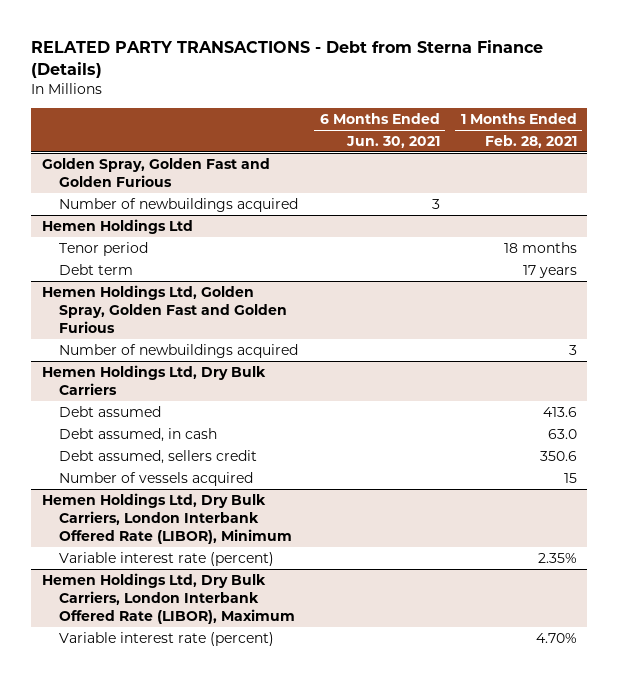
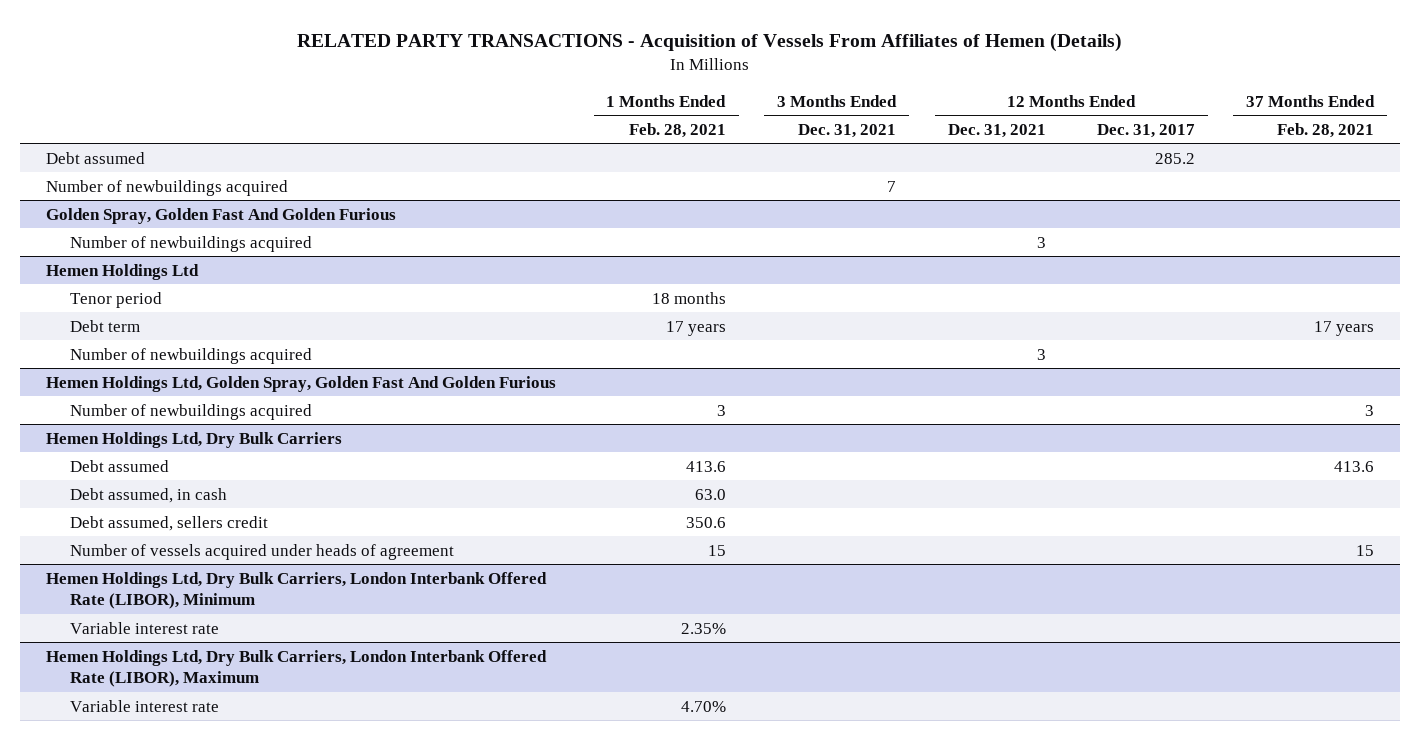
- RELATED PARTY TRANSACTIONS - Debt from Sterna Finance (Details)
+ RELATED PARTY TRANSACTIONS - Acquisition of Vessels From Affiliates of Hemen (Details)
- | 6 Months Ended Jun. 30, 2021 | 1 Months Ended Feb. 28, 2021
+ | 1 Months Ended Feb. 28, 2021 | 3 Months Ended Dec. 31, 2021 | 12 Months Ended Dec. 31, 2021 | 12 Months Ended Dec. 31, 2017 | 37 Months Ended Feb. 28, 2021
- Golden Spray, Golden Fast and Golden Furious
+ Debt assumed | | | | 285.2 |
+ Golden Spray, Golden Fast And Golden Furious
+ Number of newbuildings acquired | | | 3 | |
- Hemen Holdings Ltd, Golden Spray, Golden Fast and Golden Furious
@ Hemen Holdings Ltd
+ Number of newbuildings acquired | | | 3 | |
+ Hemen Holdings Ltd, Golden Spray, Golden Fast And Golden Furious
@ Hemen Holdings Ltd, Dry Bulk Carriers
- Number of vessels acquired | | 15
+ Number of vessels acquired under heads of agreement | 15 | | | | 15
@ Hemen Holdings Ltd, Dry Bulk Carriers, London Interbank Offered Rate (LIBOR), Minimum
- Variable interest rate (percent) | | 2.35%
+ Variable interest rate | 2.35% | | | |
@ Hemen Holdings Ltd, Dry Bulk Carriers, London Interbank Offered Rate (LIBOR), Maximum
- Variable interest rate (percent) | | 4.70%
+ Variable interest rate | 4.70% | | | |

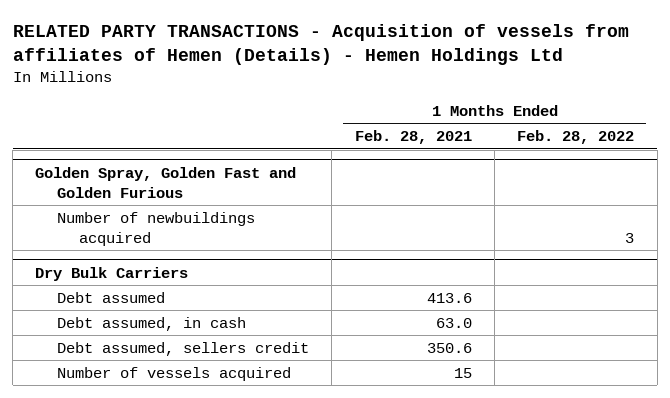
- RELATED PARTY TRANSACTIONS - Acquisition of Vessels From Affiliates of Hemen (Details)
+ RELATED PARTY TRANSACTIONS - Acquisition of vessels from affiliates of Hemen (Details) - Hemen Holdings Ltd
- | 1 Months Ended Feb. 28, 2021 | 3 Months Ended Dec. 31, 2021 | 12 Months Ended Dec. 31, 2021 | 12 Months Ended Dec. 31, 2017 | 37 Months Ended Feb. 28, 2021
+ | 1 Months Ended Feb. 28, 2021 | 1 Months Ended Feb. 28, 2022
- Debt assumed | | | | 285.2 |
- Number of newbuildings acquired | | 7 | | |
- Golden Spray, Golden Fast And Golden Furious
- Number of newbuildings acquired | | | 3 | |
- Hemen Holdings Ltd
- Tenor period | 18 months | | | |
- Debt term | 17 years | | | | 17 years
+ Golden Spray, Golden Fast and Golden Furious
- Hemen Holdings Ltd, Golden Spray, Golden Fast And Golden Furious
- Number of newbuildings acquired | 3 | | | | 3
- Hemen Holdings Ltd, Dry Bulk Carriers
+ Dry Bulk Carriers
- Number of vessels acquired under heads of agreement | 15 | | | | 15
- Hemen Holdings Ltd, Dry Bulk Carriers, London Interbank Offered Rate (LIBOR), Minimum
- Variable interest rate | 2.35% | | | |
- Hemen Holdings Ltd, Dry Bulk Carriers, London Interbank Offered Rate (LIBOR), Maximum
- Variable interest rate | 4.70% | | | |
+ Number of vessels acquired | 15 |

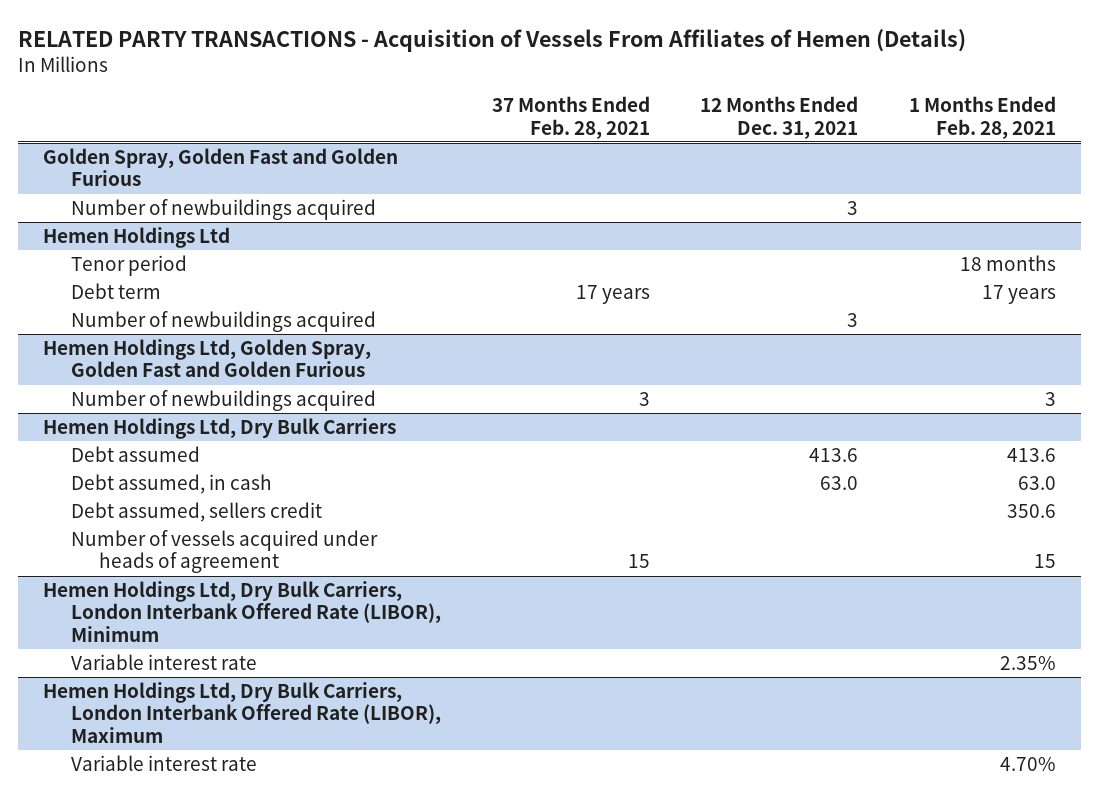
- RELATED PARTY TRANSACTIONS - Acquisition of vessels from affiliates of Hemen (Details) - Hemen Holdings Ltd
+ RELATED PARTY TRANSACTIONS - Acquisition of Vessels From Affiliates of Hemen (Details)
- | 1 Months Ended Feb. 28, 2021 | 1 Months Ended Feb. 28, 2022
+ | 37 Months Ended Feb. 28, 2021 | 12 Months Ended Dec. 31, 2021 | 1 Months Ended Feb. 28, 2021
- Dry Bulk Carriers
+ Hemen Holdings Ltd
+ Tenor period | | | 18 months
+ Debt term | 17 years | | 17 years
+ Number of newbuildings acquired | | 3 |
+ Hemen Holdings Ltd, Golden Spray, Golden Fast and Golden Furious
+ Number of newbuildings acquired | 3 | | 3
+ Hemen Holdings Ltd, Dry Bulk Carriers
- Number of vessels acquired | 15 |
+ Number of vessels acquired under heads of agreement | 15 | | 15
+ Hemen Holdings Ltd, Dry Bulk Carriers, London Interbank Offered Rate (LIBOR), Minimum
+ Variable interest rate | | | 2.35%
+ Hemen Holdings Ltd, Dry Bulk Carriers, London Interbank Offered Rate (LIBOR), Maximum
+ Variable interest rate | | | 4.70%

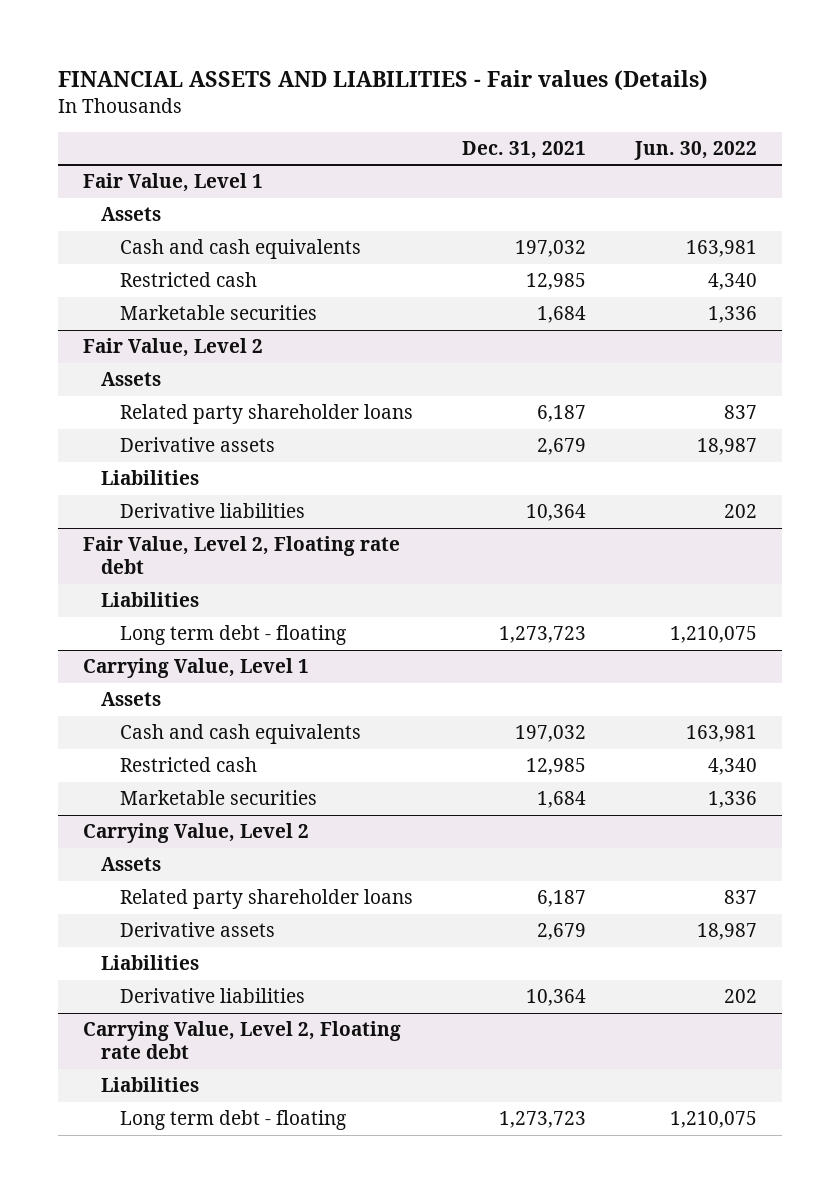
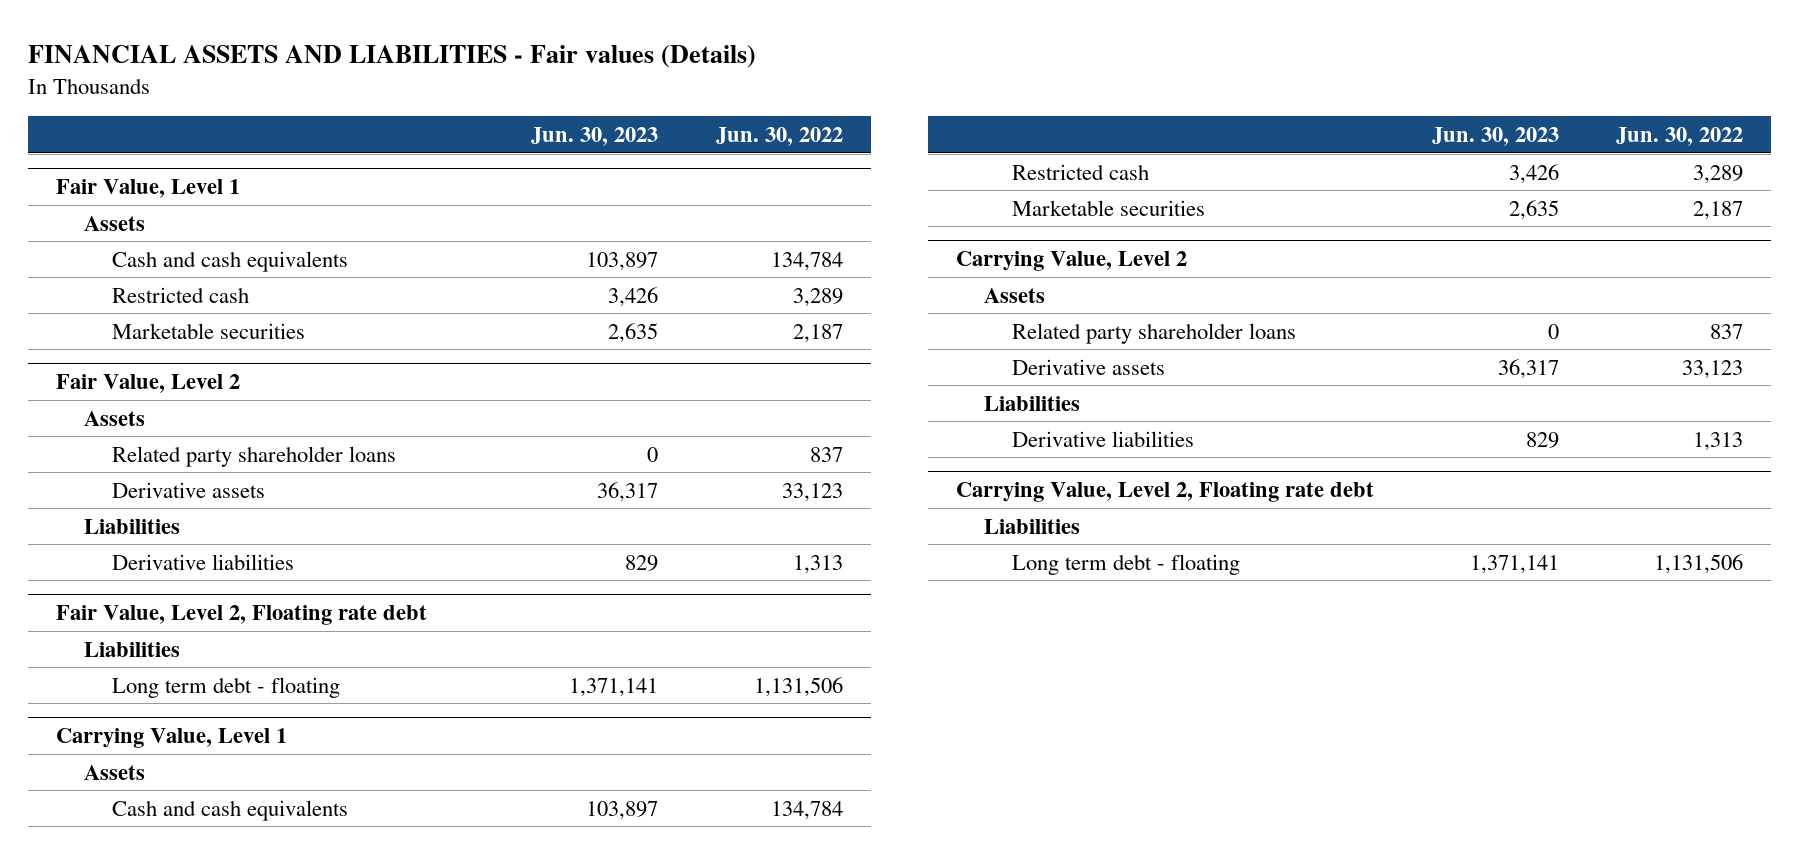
- | Dec. 31, 2021 | Jun. 30, 2022
+ | Jun. 30, 2023 | Jun. 30, 2022
@ Fair Value, Level 1
- Cash and cash equivalents | 197,032 | 163,981
- Restricted cash | 12,985 | 4,340
- Marketable securities | 1,684 | 1,336
+ Cash and cash equivalents | 103,897 | 134,784
+ Restricted cash | 3,426 | 3,289
+ Marketable securities | 2,635 | 2,187
@ Fair Value, Level 2
- Derivative assets | 2,679 | 18,987
+ Derivative assets | 36,317 | 33,123
- Derivative liabilities | 10,364 | 202
+ Derivative liabilities | 829 | 1,313
@ Fair Value, Level 2, Floating rate debt
- Long term debt - floating | 1,273,723 | 1,210,075
+ Long term debt - floating | 1,371,141 | 1,131,506
@ Carrying Value, Level 1
- Cash and cash equivalents | 197,032 | 163,981
- Restricted cash | 12,985 | 4,340
- Marketable securities | 1,684 | 1,336
+ Cash and cash equivalents | 103,897 | 134,784
+ Restricted cash | 3,426 | 3,289
+ Marketable securities | 2,635 | 2,187
@ Carrying Value, Level 2
- Derivative assets | 2,679 | 18,987
+ Derivative assets | 36,317 | 33,123
- Derivative liabilities | 10,364 | 202
+ Derivative liabilities | 829 | 1,313
@ Carrying Value, Level 2, Floating rate debt
- Long term debt - floating | 1,273,723 | 1,210,075
+ Long term debt - floating | 1,371,141 | 1,131,506

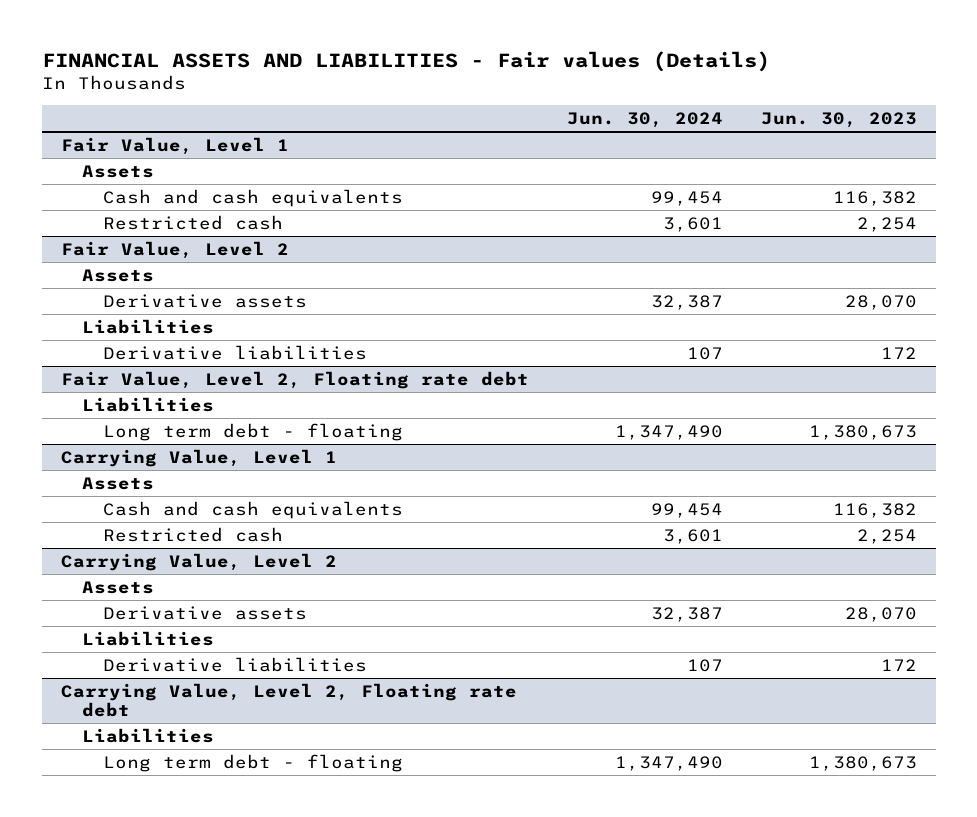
- | Jun. 30, 2023 | Jun. 30, 2022
+ | Jun. 30, 2024 | Jun. 30, 2023
@ Fair Value, Level 1
- Cash and cash equivalents | 103,897 | 134,784
- Restricted cash | 3,426 | 3,289
- Marketable securities | 2,635 | 2,187
+ Cash and cash equivalents | 99,454 | 116,382
+ Restricted cash | 3,601 | 2,254
@ Fair Value, Level 2
- Related party shareholder loans | 0 | 837
- Derivative assets | 36,317 | 33,123
+ Derivative assets | 32,387 | 28,070
- Derivative liabilities | 829 | 1,313
+ Derivative liabilities | 107 | 172
@ Fair Value, Level 2, Floating rate debt
- Long term debt - floating | 1,371,141 | 1,131,506
+ Long term debt - floating | 1,347,490 | 1,380,673
@ Carrying Value, Level 1
- Cash and cash equivalents | 103,897 | 134,784
- Restricted cash | 3,426 | 3,289
- Marketable securities | 2,635 | 2,187
+ Cash and cash equivalents | 99,454 | 116,382
+ Restricted cash | 3,601 | 2,254
@ Carrying Value, Level 2
- Related party shareholder loans | 0 | 837
- Derivative assets | 36,317 | 33,123
+ Derivative assets | 32,387 | 28,070
- Derivative liabilities | 829 | 1,313
+ Derivative liabilities | 107 | 172
@ Carrying Value, Level 2, Floating rate debt
- Long term debt - floating | 1,371,141 | 1,131,506
+ Long term debt - floating | 1,347,490 | 1,380,673

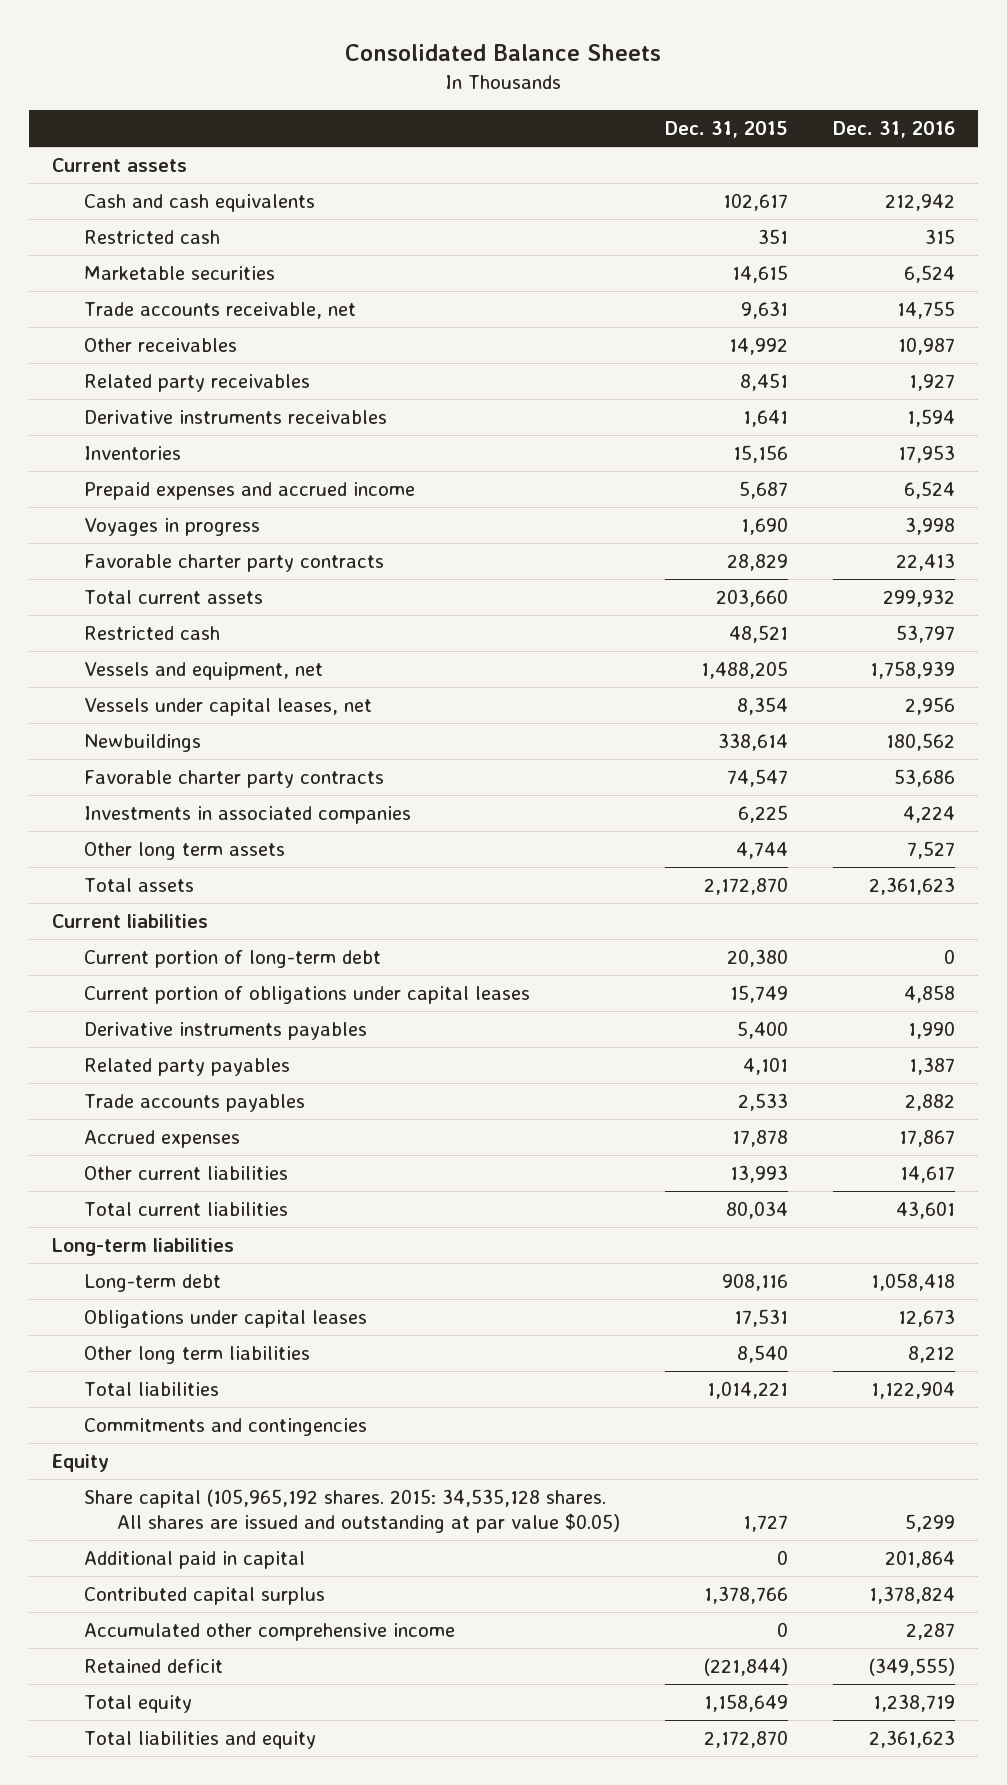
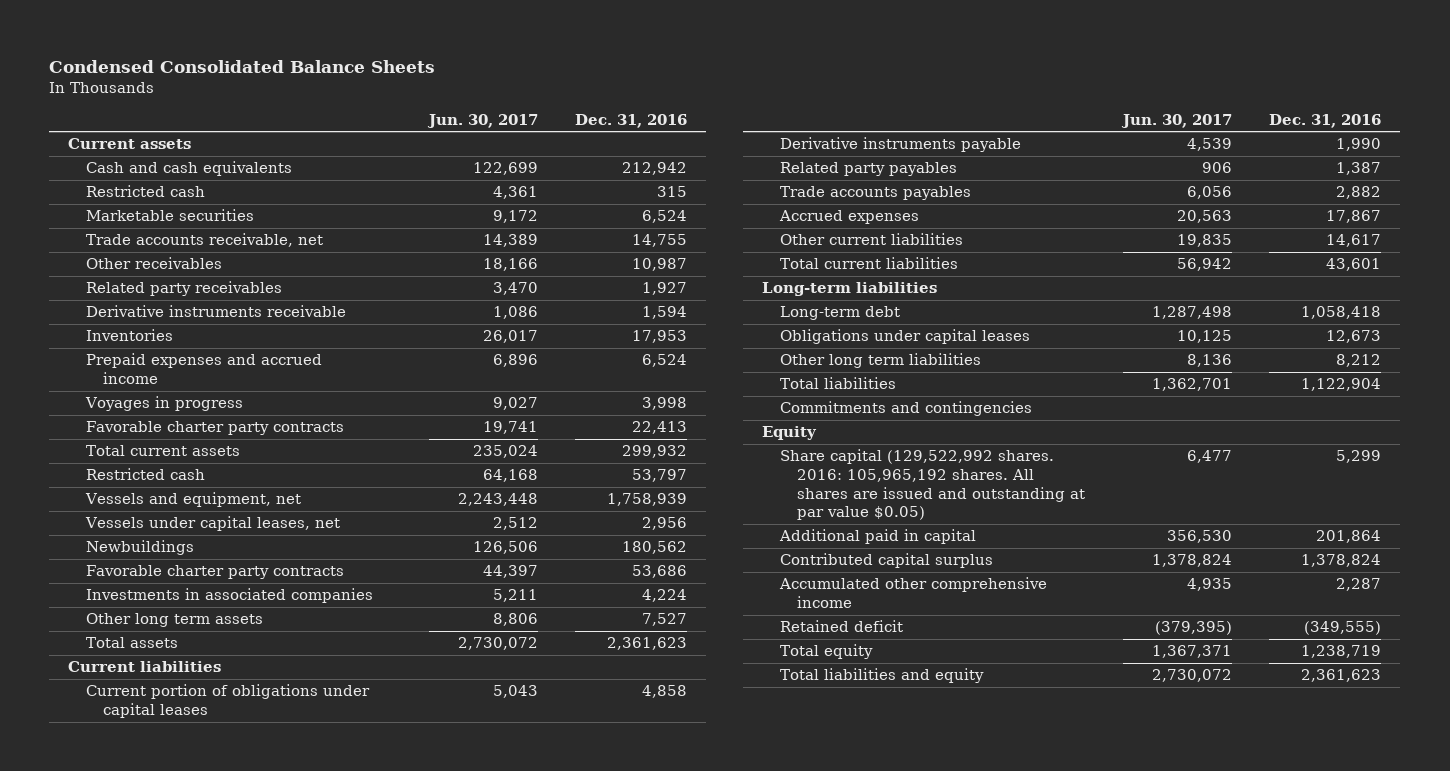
- Consolidated Balance Sheets
+ Condensed Consolidated Balance Sheets
- | Dec. 31, 2015 | Dec. 31, 2016
+ | Jun. 30, 2017 | Dec. 31, 2016
- Derivative instruments receivables | 1,641 | 1,594
+ Derivative instruments receivable | 1,086 | 1,594
- Current portion of long-term debt | 20,380 | 0
- Derivative instruments payables | 5,400 | 1,990
+ Derivative instruments payable | 4,539 | 1,990
- Share capital (105,965,192 shares. 2015: 34,535,128 shares. All shares are issued and outstanding at par value $0.05) | 1,727 | 5,299
+ Share capital (129,522,992 shares. 2016: 105,965,192 shares. All shares are issued and outstanding at par value $0.05) | 6,477 | 5,299

